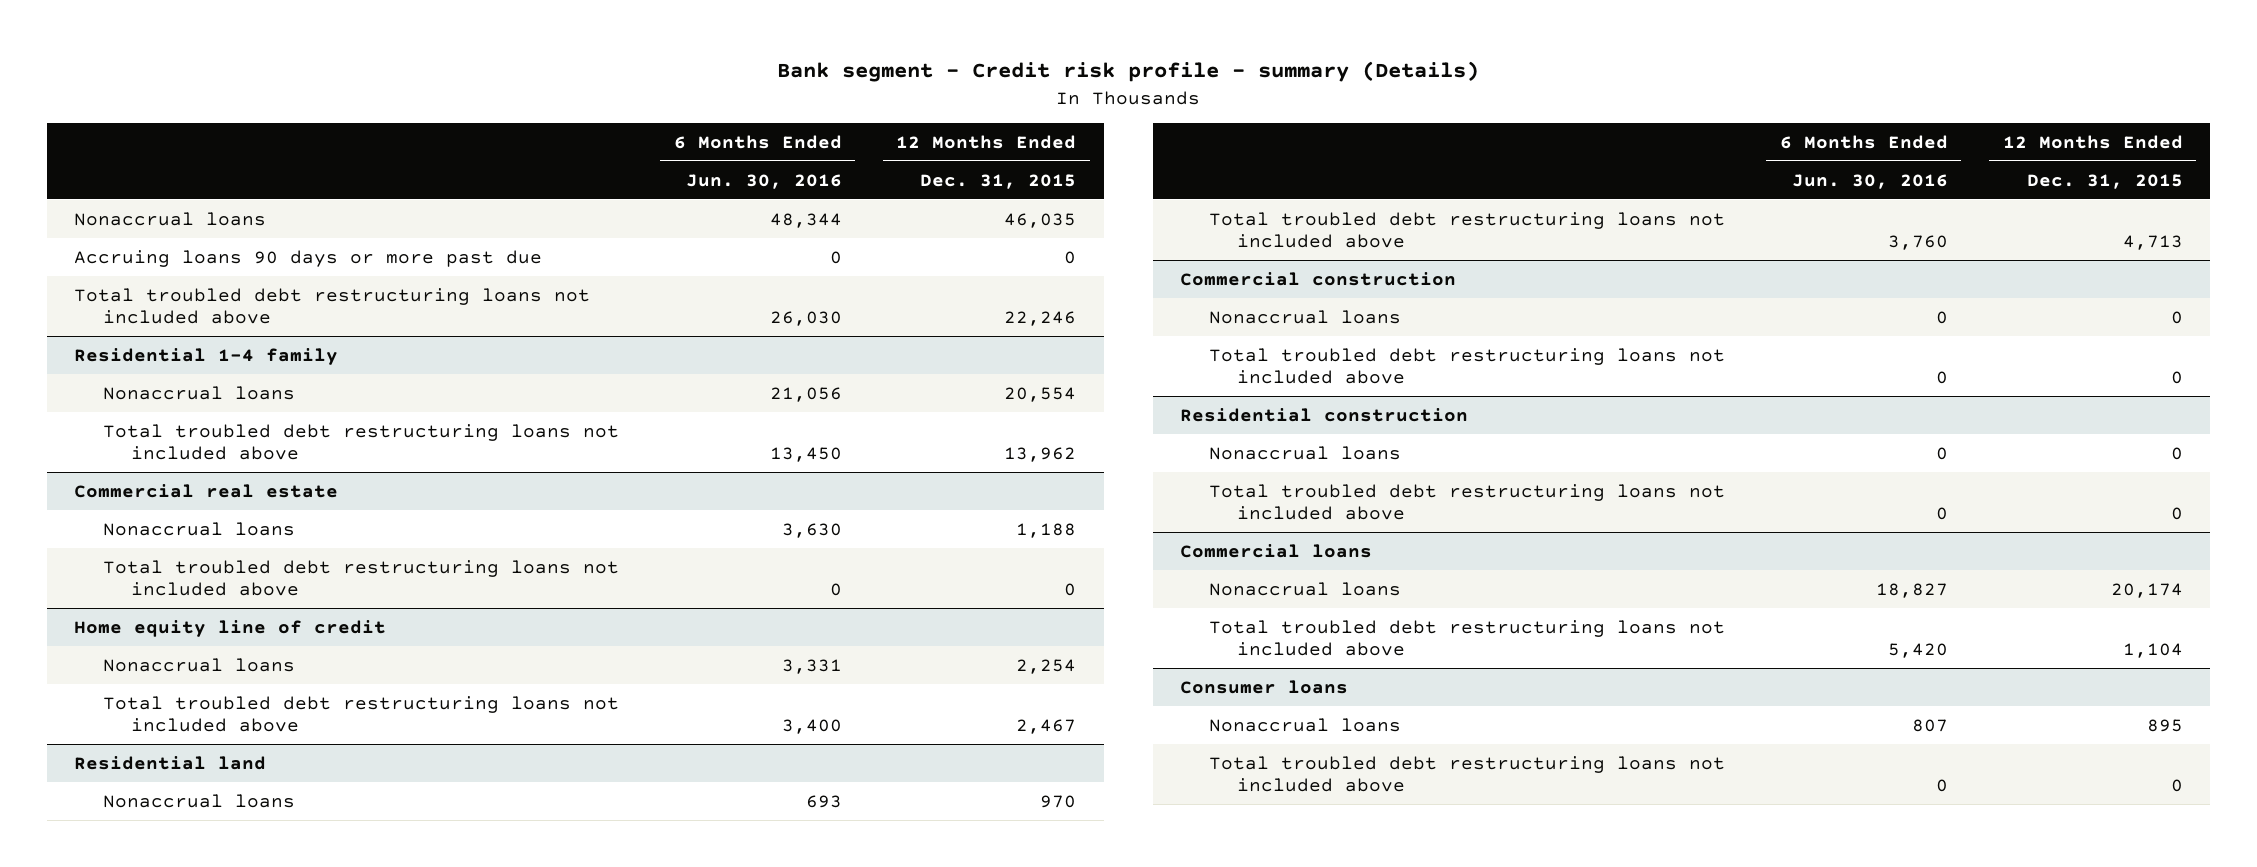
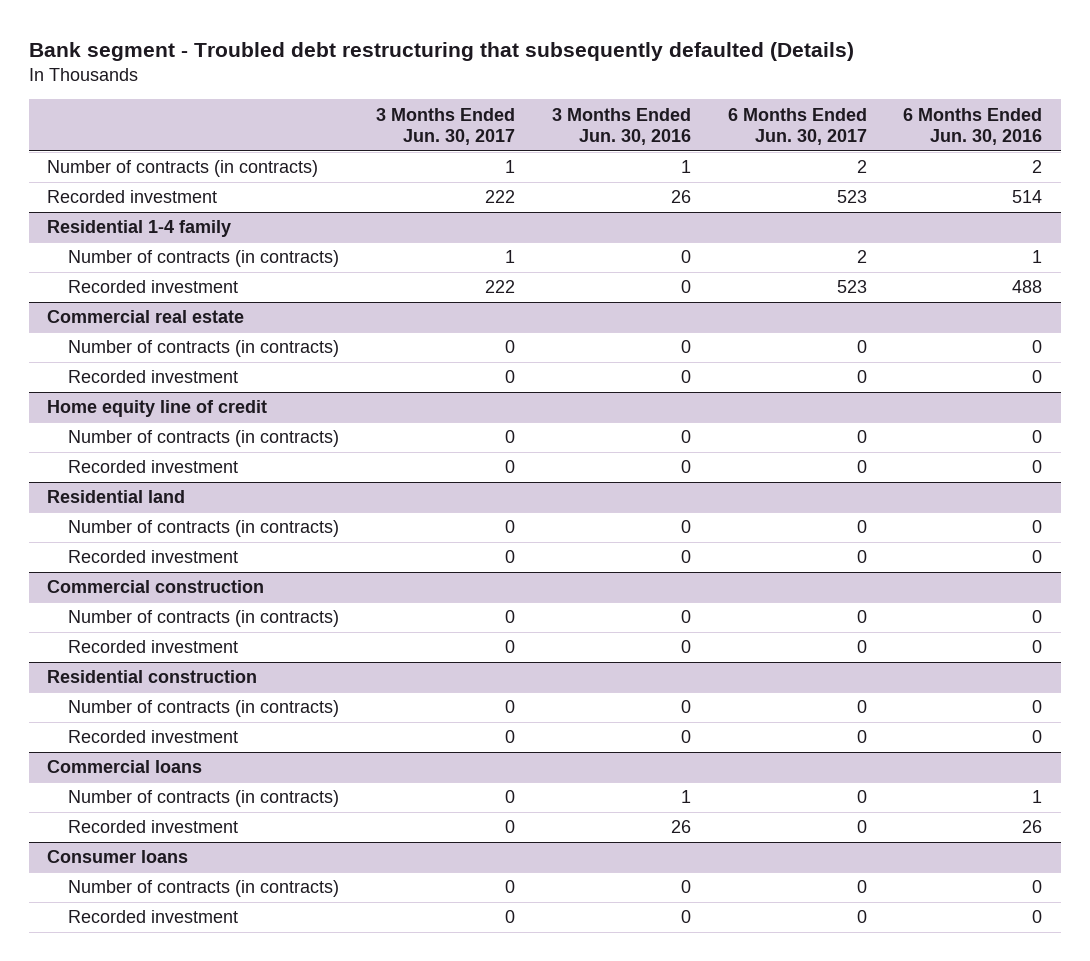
- Bank segment - Credit risk profile - summary (Details)
+ Bank segment - Troubled debt restructuring that subsequently defaulted (Details)
- | 6 Months Ended Jun. 30, 2016 | 12 Months Ended Dec. 31, 2015
+ | 3 Months Ended Jun. 30, 2017 | 3 Months Ended Jun. 30, 2016 | 6 Months Ended Jun. 30, 2017 | 6 Months Ended Jun. 30, 2016
- Nonaccrual loans | 48,344 | 46,035
- Accruing loans 90 days or more past due | 0 | 0
- Total troubled debt restructuring loans not included above | 26,030 | 22,246
+ Number of contracts (in contracts) | 1 | 1 | 2 | 2
+ Recorded investment | 222 | 26 | 523 | 514
@ Residential 1-4 family
- Nonaccrual loans | 21,056 | 20,554
- Total troubled debt restructuring loans not included above | 13,450 | 13,962
+ Number of contracts (in contracts) | 1 | 0 | 2 | 1
+ Recorded investment | 222 | 0 | 523 | 488
@ Commercial real estate
- Nonaccrual loans | 3,630 | 1,188
- Total troubled debt restructuring loans not included above | 0 | 0
+ Number of contracts (in contracts) | 0 | 0 | 0 | 0
+ Recorded investment | 0 | 0 | 0 | 0
@ Home equity line of credit
- Nonaccrual loans | 3,331 | 2,254
- Total troubled debt restructuring loans not included above | 3,400 | 2,467
+ Number of contracts (in contracts) | 0 | 0 | 0 | 0
+ Recorded investment | 0 | 0 | 0 | 0
@ Residential land
- Nonaccrual loans | 693 | 970
- Total troubled debt restructuring loans not included above | 3,760 | 4,713
+ Number of contracts (in contracts) | 0 | 0 | 0 | 0
+ Recorded investment | 0 | 0 | 0 | 0
@ Commercial construction
- Nonaccrual loans | 0 | 0
- Total troubled debt restructuring loans not included above | 0 | 0
+ Number of contracts (in contracts) | 0 | 0 | 0 | 0
+ Recorded investment | 0 | 0 | 0 | 0
@ Residential construction
- Nonaccrual loans | 0 | 0
- Total troubled debt restructuring loans not included above | 0 | 0
+ Number of contracts (in contracts) | 0 | 0 | 0 | 0
+ Recorded investment | 0 | 0 | 0 | 0
@ Commercial loans
- Nonaccrual loans | 18,827 | 20,174
- Total troubled debt restructuring loans not included above | 5,420 | 1,104
+ Number of contracts (in contracts) | 0 | 1 | 0 | 1
+ Recorded investment | 0 | 26 | 0 | 26
@ Consumer loans
- Nonaccrual loans | 807 | 895
- Total troubled debt restructuring loans not included above | 0 | 0
+ Number of contracts (in contracts) | 0 | 0 | 0 | 0
+ Recorded investment | 0 | 0 | 0 | 0

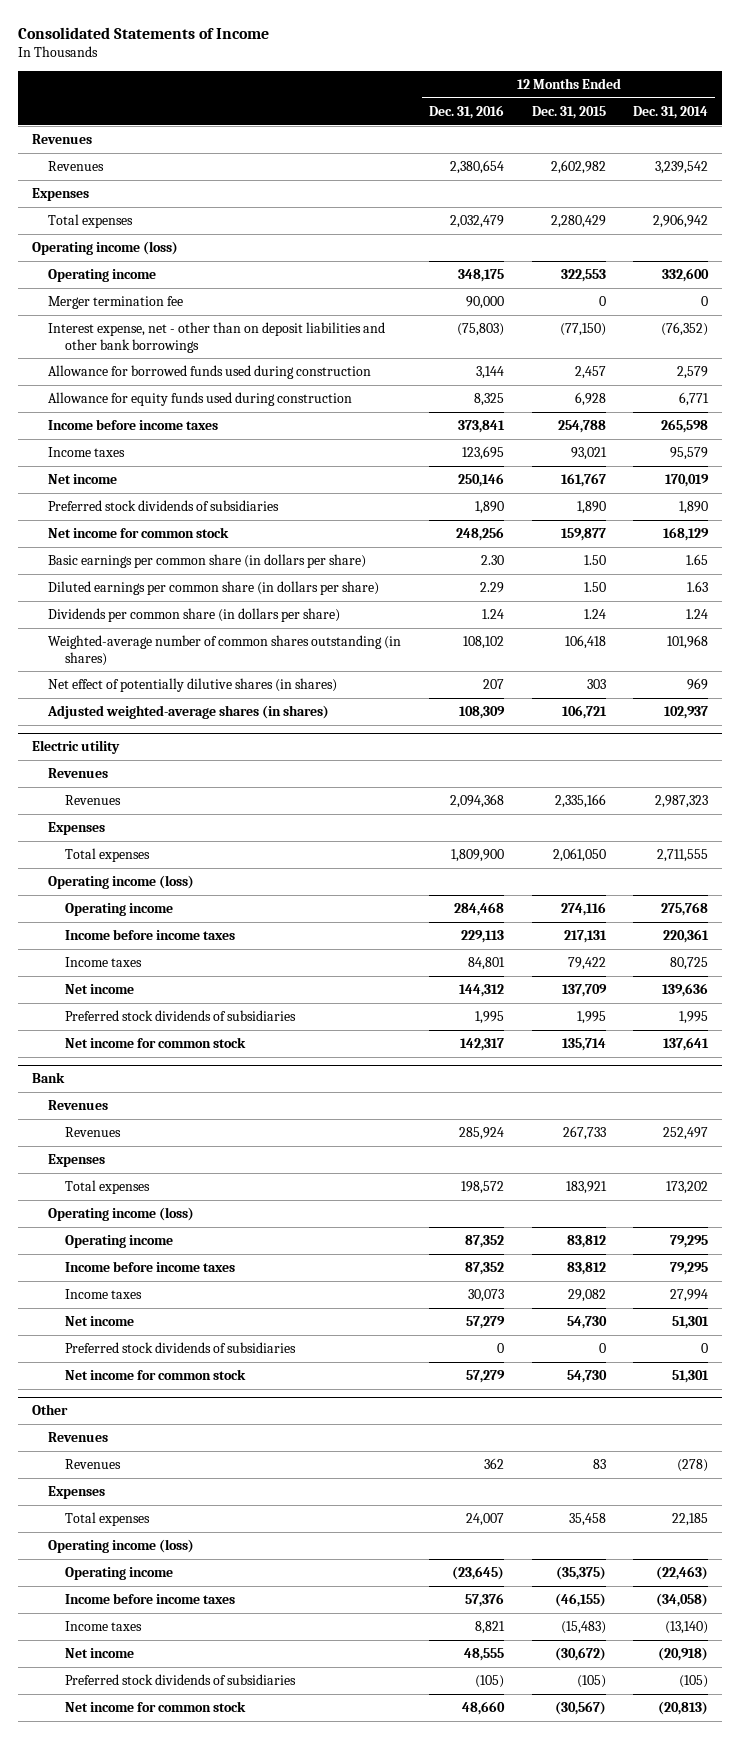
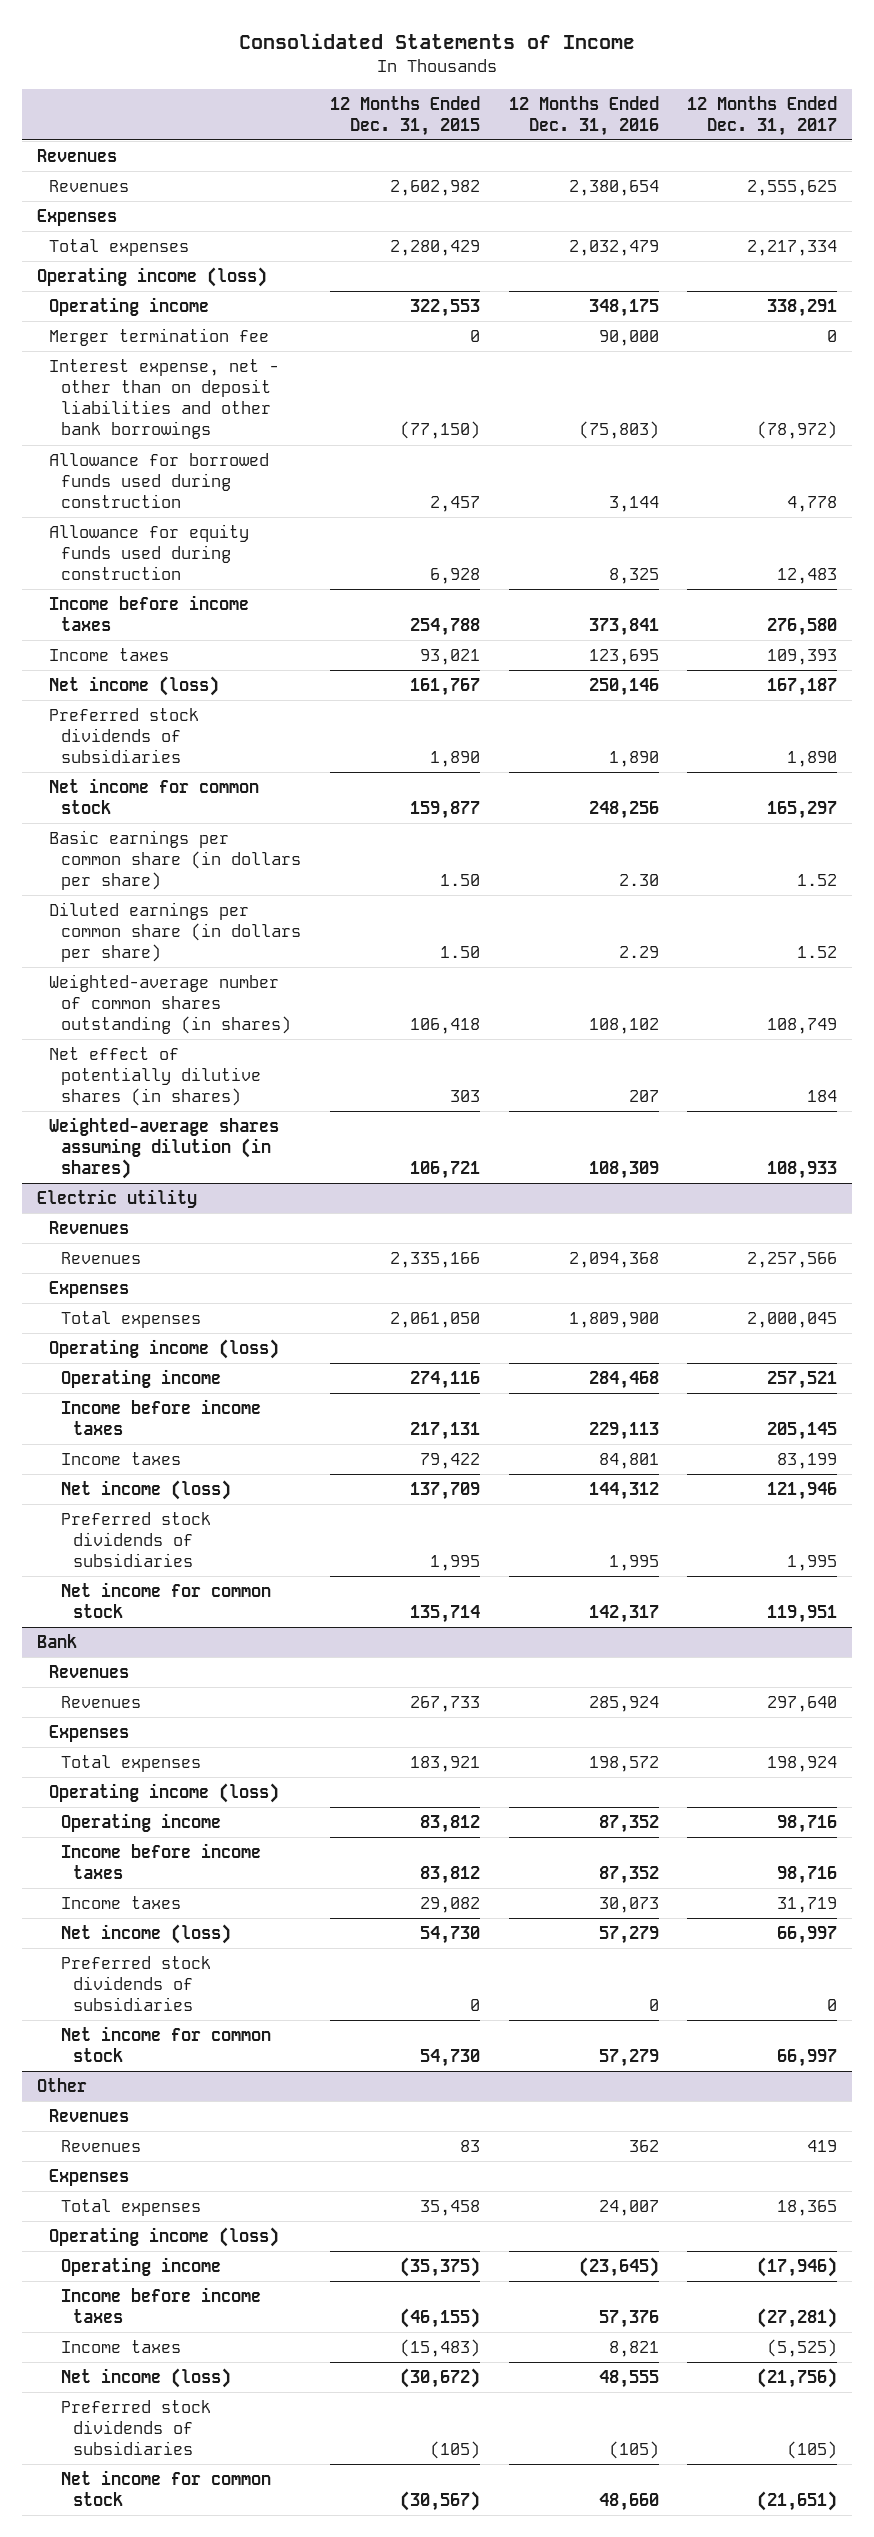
- | 12 Months Ended Dec. 31, 2016 | 12 Months Ended Dec. 31, 2015 | 12 Months Ended Dec. 31, 2014
+ | 12 Months Ended Dec. 31, 2015 | 12 Months Ended Dec. 31, 2016 | 12 Months Ended Dec. 31, 2017
- Net income | 250,146 | 161,767 | 170,019
+ Net income (loss) | 161,767 | 250,146 | 167,187
- Dividends per common share (in dollars per share) | 1.24 | 1.24 | 1.24
- Adjusted weighted-average shares (in shares) | 108,309 | 106,721 | 102,937
+ Weighted-average shares assuming dilution (in shares) | 106,721 | 108,309 | 108,933
@ Electric utility
- Net income | 144,312 | 137,709 | 139,636
+ Net income (loss) | 137,709 | 144,312 | 121,946
@ Bank
- Net income | 57,279 | 54,730 | 51,301
+ Net income (loss) | 54,730 | 57,279 | 66,997
@ Other
- Net income | 48,555 | (30,672) | (20,918)
+ Net income (loss) | (30,672) | 48,555 | (21,756)

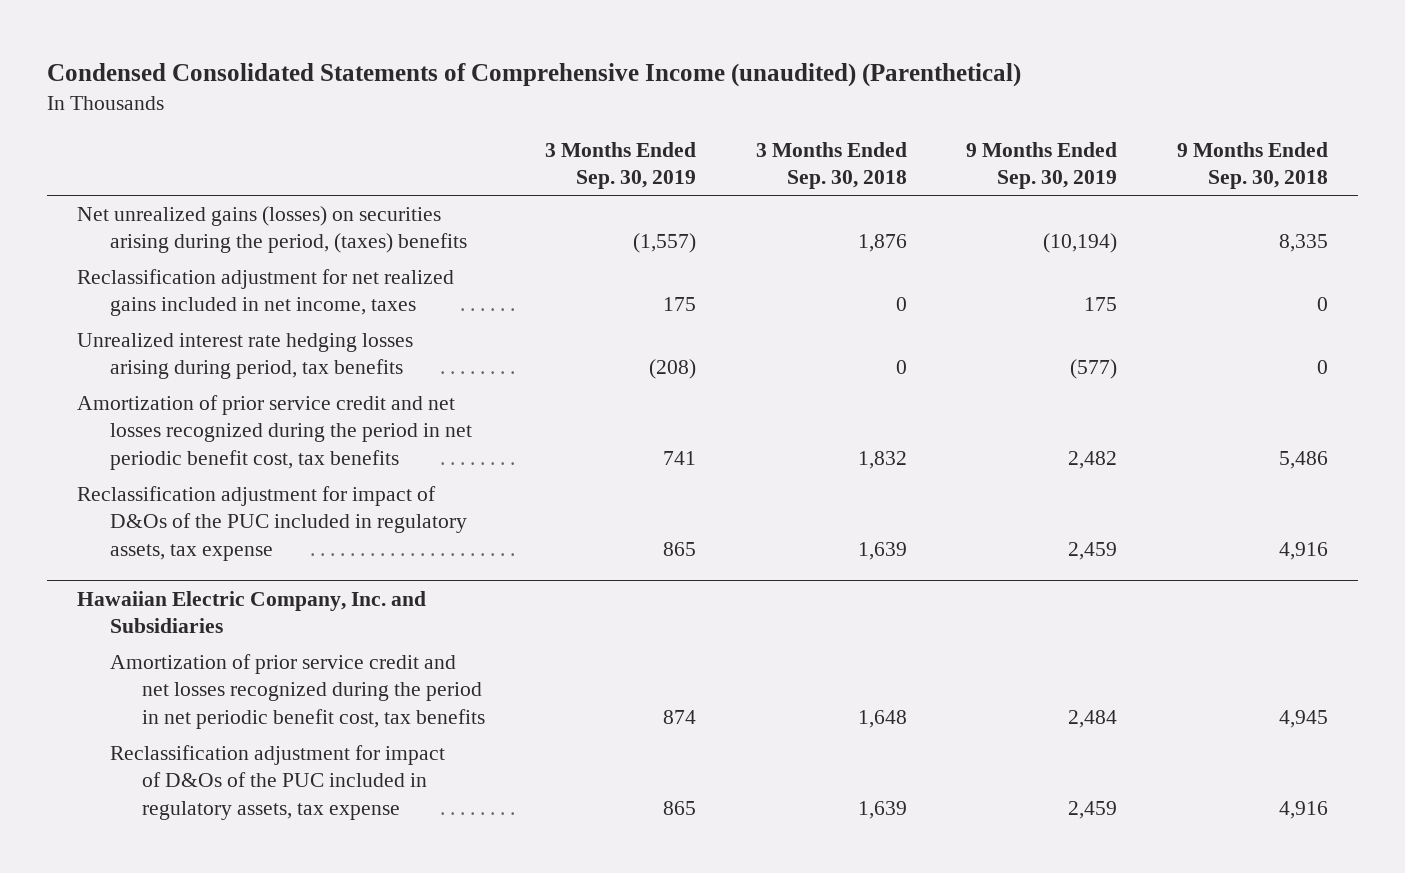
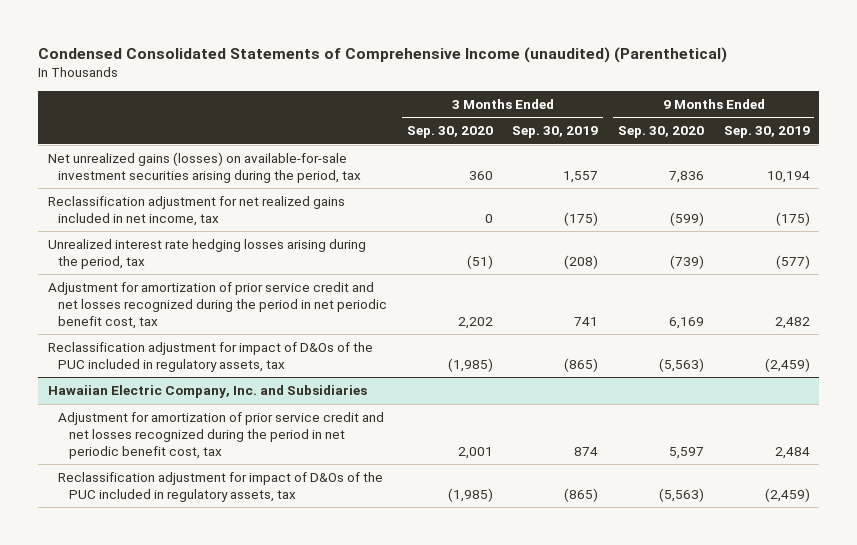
- | 3 Months Ended Sep. 30, 2019 | 3 Months Ended Sep. 30, 2018 | 9 Months Ended Sep. 30, 2019 | 9 Months Ended Sep. 30, 2018
+ | 3 Months Ended Sep. 30, 2020 | 3 Months Ended Sep. 30, 2019 | 9 Months Ended Sep. 30, 2020 | 9 Months Ended Sep. 30, 2019
- Net unrealized gains (losses) on securities arising during the period, (taxes) benefits | (1,557) | 1,876 | (10,194) | 8,335
- Reclassification adjustment for net realized gains included in net income, taxes | 175 | 0 | 175 | 0
- Unrealized interest rate hedging losses arising during period, tax benefits | (208) | 0 | (577) | 0
- Amortization of prior service credit and net losses recognized during the period in net periodic benefit cost, tax benefits | 741 | 1,832 | 2,482 | 5,486
- Reclassification adjustment for impact of D&Os of the PUC included in regulatory assets, tax expense | 865 | 1,639 | 2,459 | 4,916
+ Net unrealized gains (losses) on available-for-sale investment securities arising during the period, tax | 360 | 1,557 | 7,836 | 10,194
+ Reclassification adjustment for net realized gains included in net income, tax | 0 | (175) | (599) | (175)
+ Unrealized interest rate hedging losses arising during the period, tax | (51) | (208) | (739) | (577)
+ Adjustment for amortization of prior service credit and net losses recognized during the period in net periodic benefit cost, tax | 2,202 | 741 | 6,169 | 2,482
+ Reclassification adjustment for impact of D&Os of the PUC included in regulatory assets, tax | (1,985) | (865) | (5,563) | (2,459)
@ Hawaiian Electric Company, Inc. and Subsidiaries
- Amortization of prior service credit and net losses recognized during the period in net periodic benefit cost, tax benefits | 874 | 1,648 | 2,484 | 4,945
- Reclassification adjustment for impact of D&Os of the PUC included in regulatory assets, tax expense | 865 | 1,639 | 2,459 | 4,916
+ Adjustment for amortization of prior service credit and net losses recognized during the period in net periodic benefit cost, tax | 2,001 | 874 | 5,597 | 2,484
+ Reclassification adjustment for impact of D&Os of the PUC included in regulatory assets, tax | (1,985) | (865) | (5,563) | (2,459)

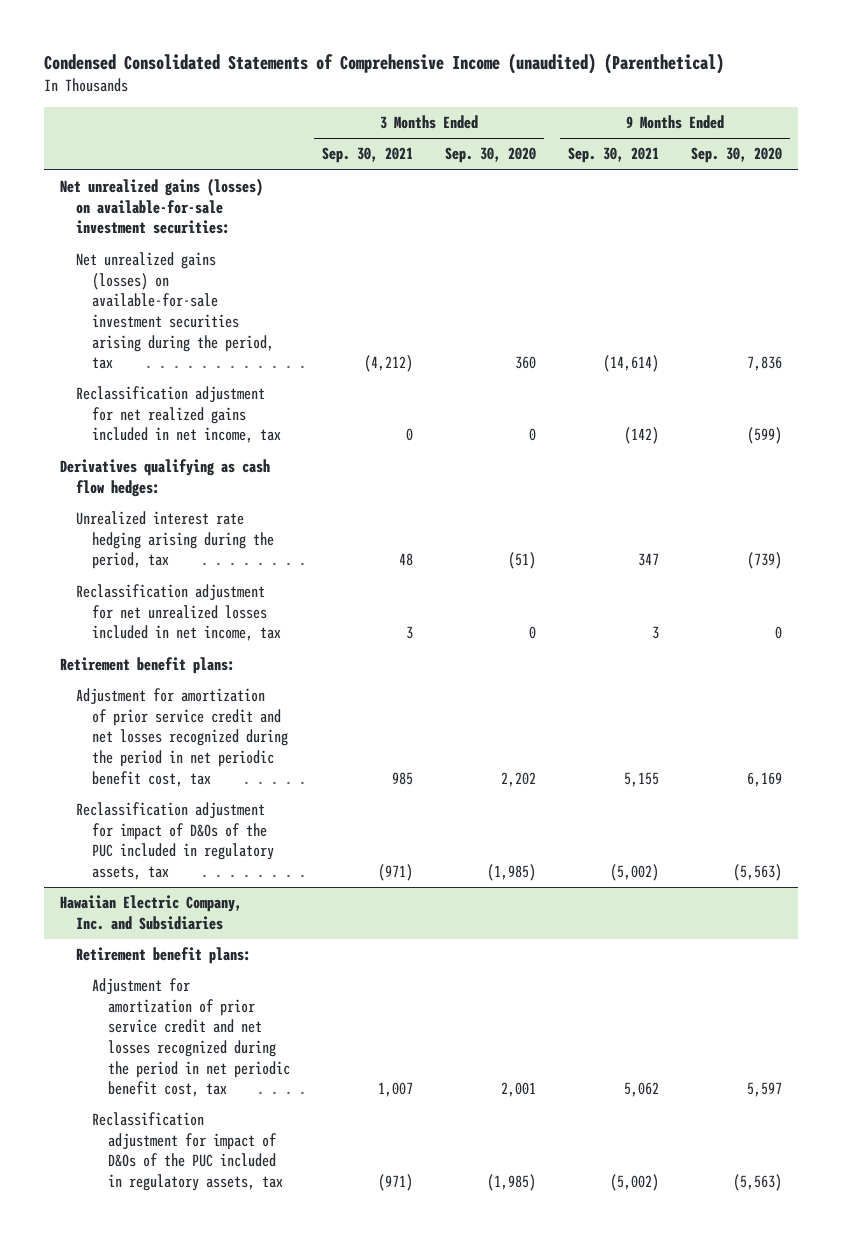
- | 3 Months Ended Sep. 30, 2020 | 3 Months Ended Sep. 30, 2019 | 9 Months Ended Sep. 30, 2020 | 9 Months Ended Sep. 30, 2019
+ | 3 Months Ended Sep. 30, 2021 | 3 Months Ended Sep. 30, 2020 | 9 Months Ended Sep. 30, 2021 | 9 Months Ended Sep. 30, 2020
+ Net unrealized gains (losses) on available-for-sale investment securities:
- Unrealized interest rate hedging losses arising during the period, tax | (51) | (208) | (739) | (577)
+ Derivatives qualifying as cash flow hedges:
+ Unrealized interest rate hedging arising during the period, tax | 48 | (51) | 347 | (739)
+ Reclassification adjustment for net unrealized losses included in net income, tax | 3 | 0 | 3 | 0
+ Retirement benefit plans:
@ Hawaiian Electric Company, Inc. and Subsidiaries
+ Retirement benefit plans:

